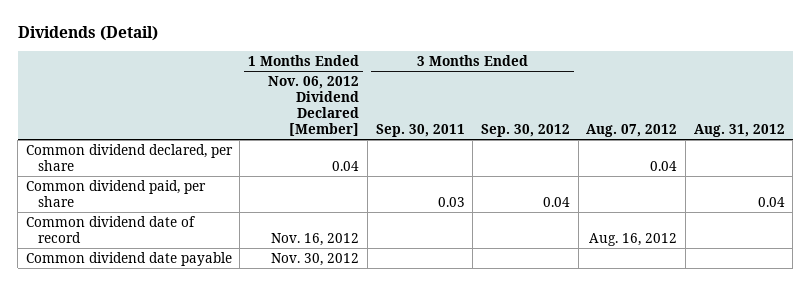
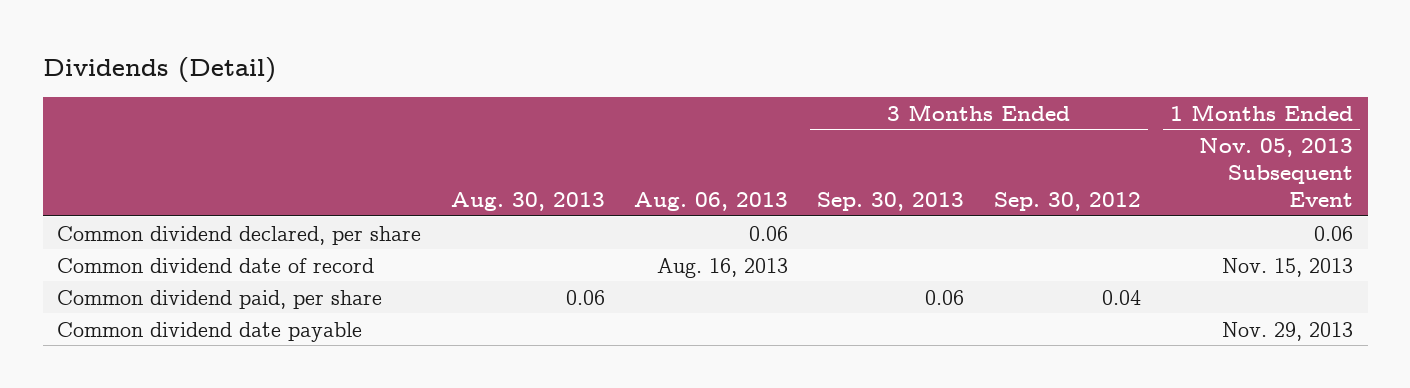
- | 1 Months Ended Nov. 06, 2012 Dividend Declared [Member] | 3 Months Ended Sep. 30, 2011 | 3 Months Ended Sep. 30, 2012 | Aug. 07, 2012 | Aug. 31, 2012
+ | Aug. 30, 2013 | Aug. 06, 2013 | 3 Months Ended Sep. 30, 2013 | 3 Months Ended Sep. 30, 2012 | 1 Months Ended Nov. 05, 2013 Subsequent Event
moved down: Common dividend paid, per share | 0.06 | | 0.06 | 0.04 |

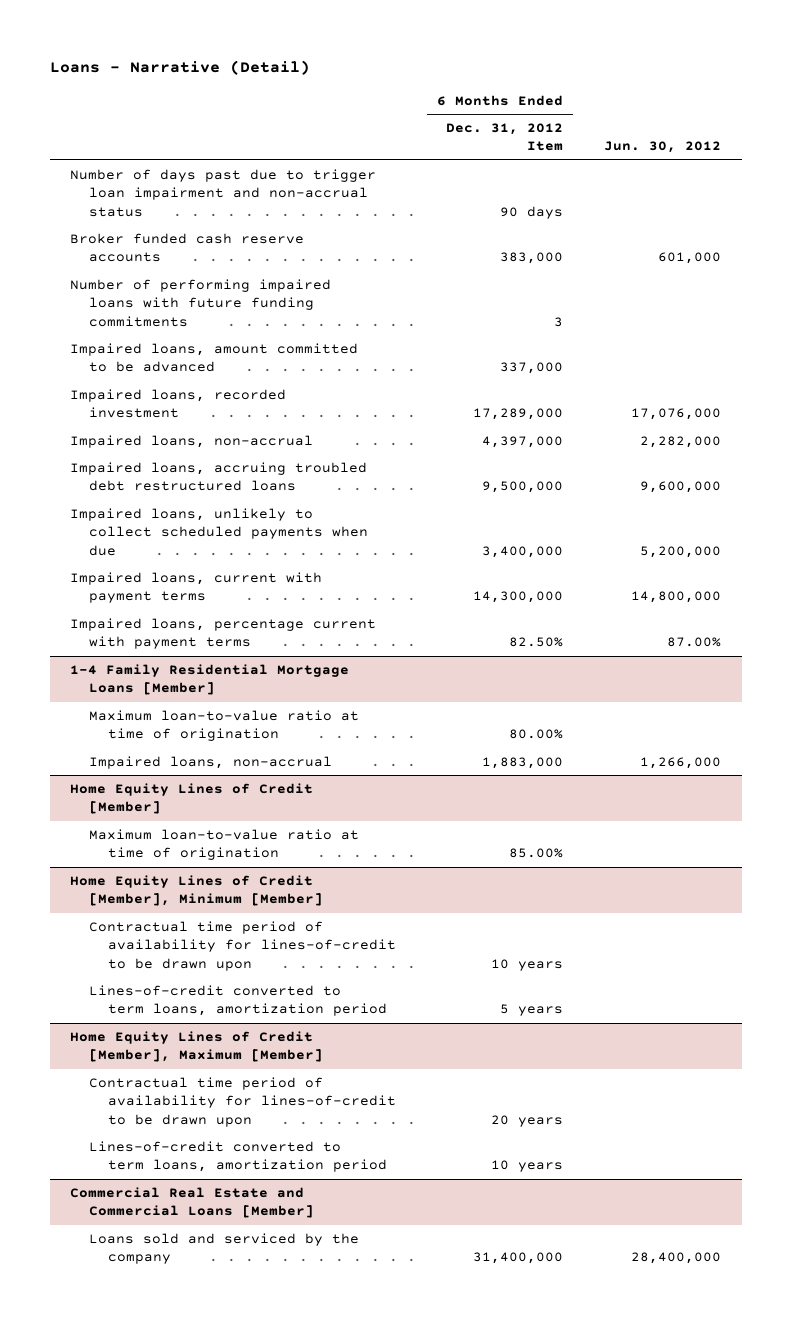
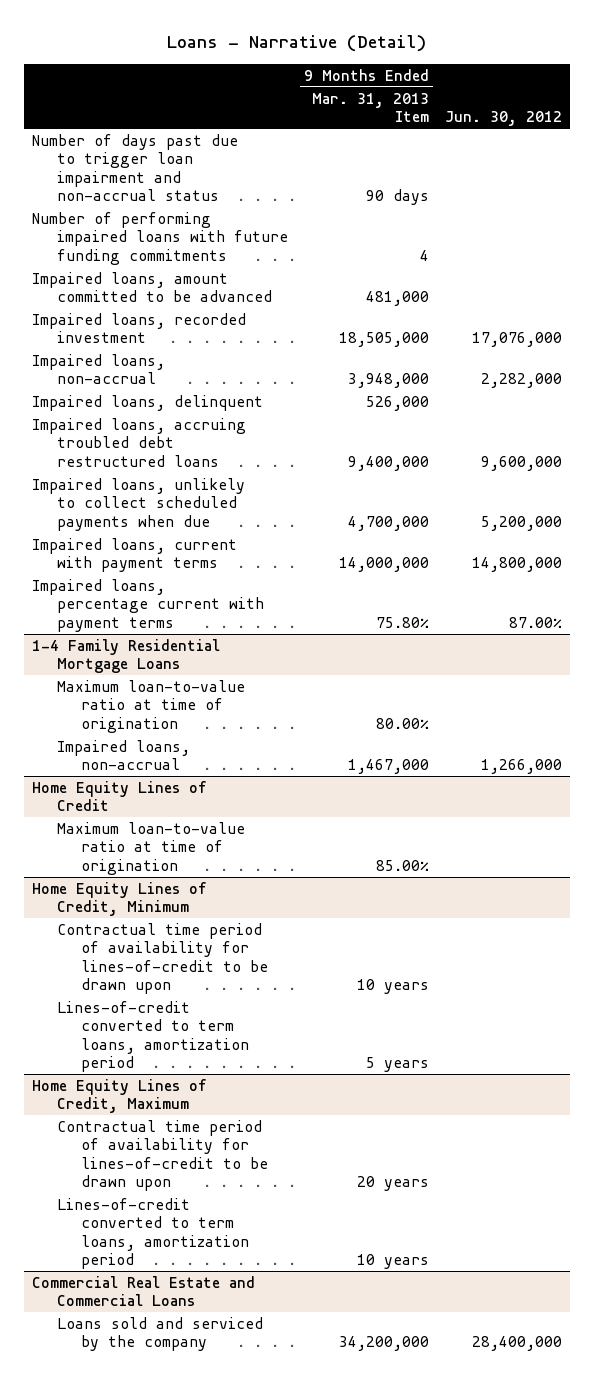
- | 6 Months Ended Dec. 31, 2012 Item | Jun. 30, 2012
+ | 9 Months Ended Mar. 31, 2013 Item | Jun. 30, 2012
- Broker funded cash reserve accounts | 383,000 | 601,000
+ Impaired loans, delinquent | 526,000 |
- 1-4 Family Residential Mortgage Loans [Member]
+ 1-4 Family Residential Mortgage Loans
- Home Equity Lines of Credit [Member]
+ Home Equity Lines of Credit
- Home Equity Lines of Credit [Member], Minimum [Member]
+ Home Equity Lines of Credit, Minimum
- Home Equity Lines of Credit [Member], Maximum [Member]
+ Home Equity Lines of Credit, Maximum
- Commercial Real Estate and Commercial Loans [Member]
+ Commercial Real Estate and Commercial Loans

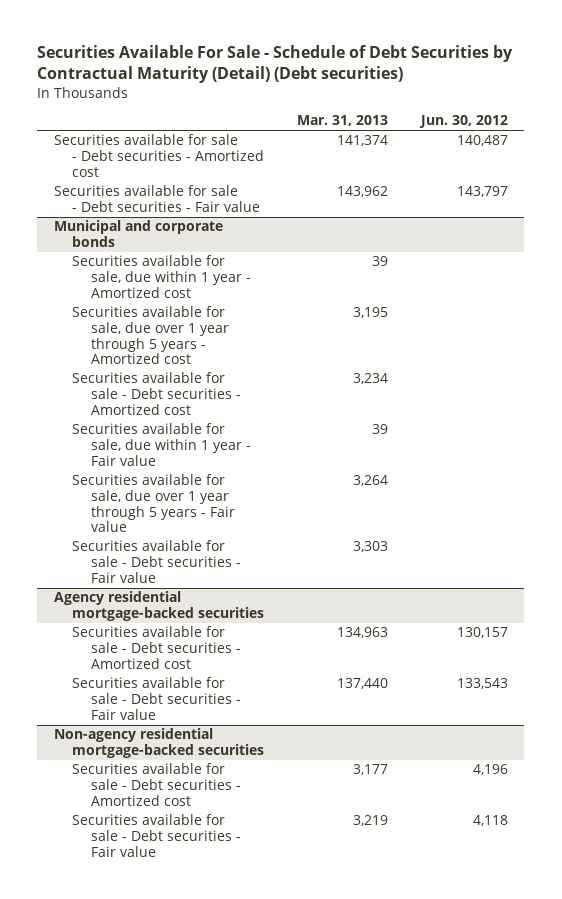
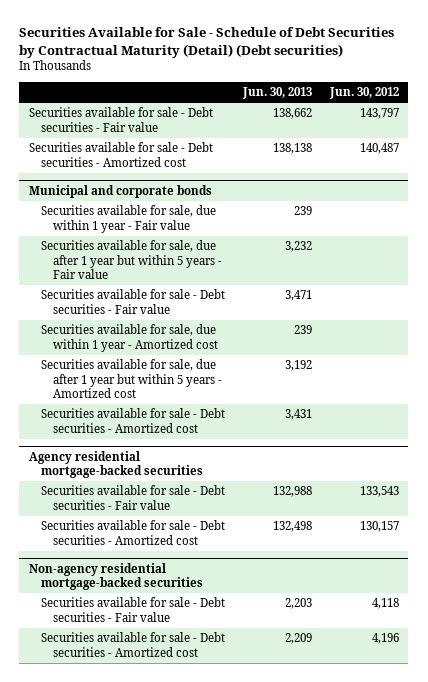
- Securities Available For Sale - Schedule of Debt Securities by Contractual Maturity (Detail) (Debt securities)
+ Securities Available for Sale - Schedule of Debt Securities by Contractual Maturity (Detail) (Debt securities)
- | Mar. 31, 2013 | Jun. 30, 2012
+ | Jun. 30, 2013 | Jun. 30, 2012
moved down: Securities available for sale - Debt securities - Amortized cost | 138,138 | 140,487
@ Municipal and corporate bonds
- Securities available for sale, due over 1 year through 5 years - Amortized cost | 3,195 |
- Securities available for sale, due over 1 year through 5 years - Fair value | 3,264 |
+ Securities available for sale, due after 1 year but within 5 years - Fair value | 3,232 |
moved down: Securities available for sale, due within 1 year - Amortized cost | 239 |
+ Securities available for sale, due after 1 year but within 5 years - Amortized cost | 3,192 |
moved down: Securities available for sale - Debt securities - Amortized cost | 3,431 |
@ Agency residential mortgage-backed securities
moved down: Securities available for sale - Debt securities - Amortized cost | 132,498 | 130,157
@ Non-agency residential mortgage-backed securities
moved down: Securities available for sale - Debt securities - Amortized cost | 2,209 | 4,196

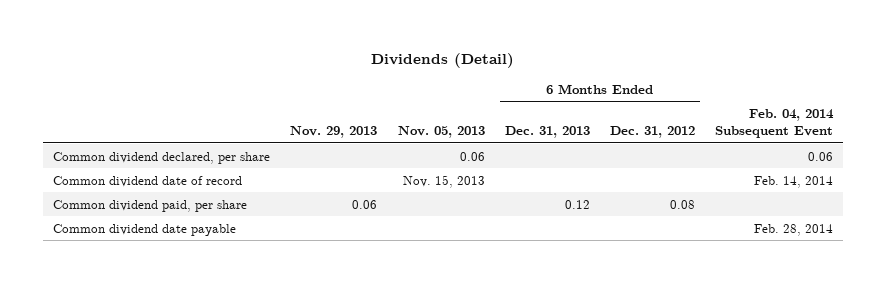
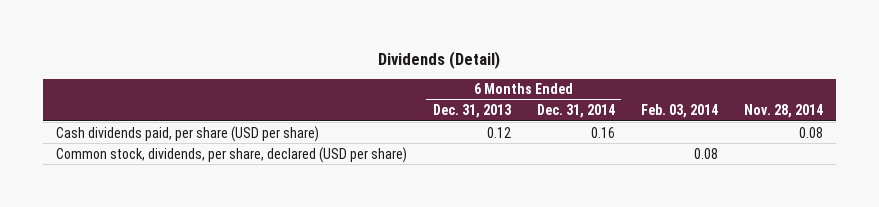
- | Nov. 29, 2013 | Nov. 05, 2013 | 6 Months Ended Dec. 31, 2013 | 6 Months Ended Dec. 31, 2012 | Feb. 04, 2014 Subsequent Event
+ | 6 Months Ended Dec. 31, 2013 | 6 Months Ended Dec. 31, 2014 | Feb. 03, 2014 | Nov. 28, 2014
- Common dividend declared, per share | | 0.06 | | | 0.06
- Common dividend date of record | | Nov. 15, 2013 | | | Feb. 14, 2014
- Common dividend paid, per share | 0.06 | | 0.12 | 0.08 |
- Common dividend date payable | | | | | Feb. 28, 2014
+ Cash dividends paid, per share (USD per share) | 0.12 | 0.16 | | 0.08
+ Common stock, dividends, per share, declared (USD per share) | | | 0.08 |

